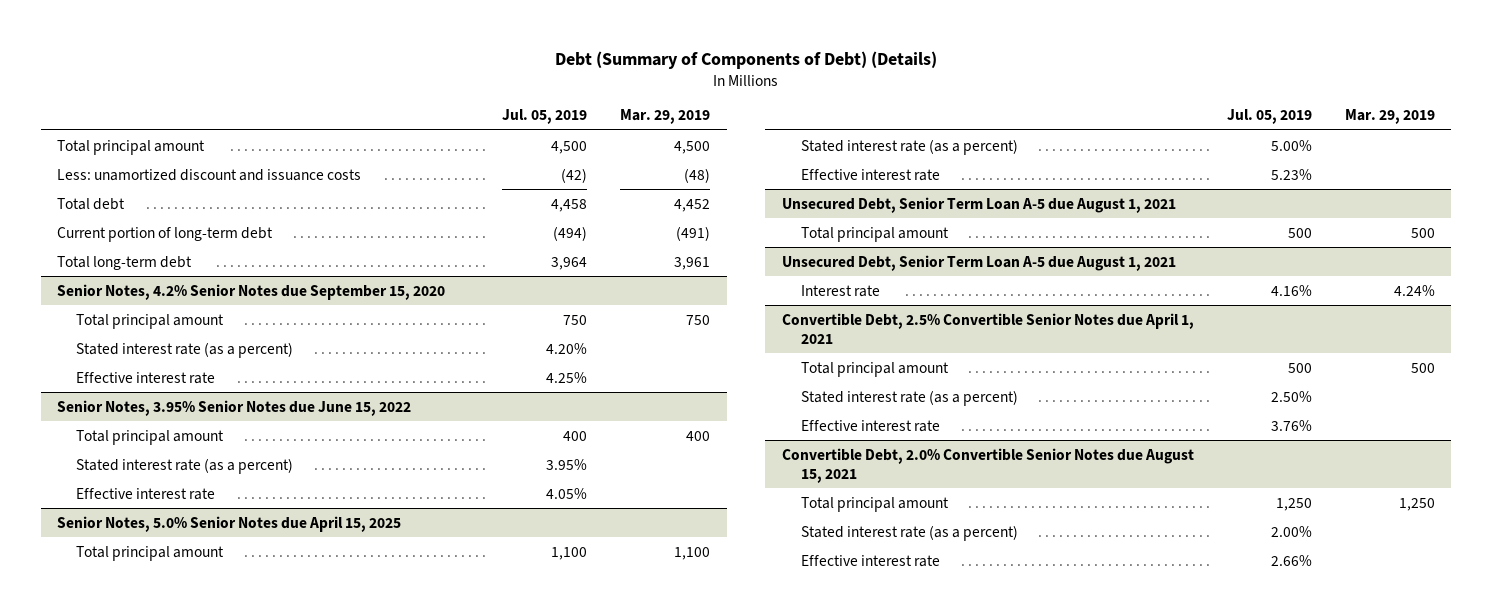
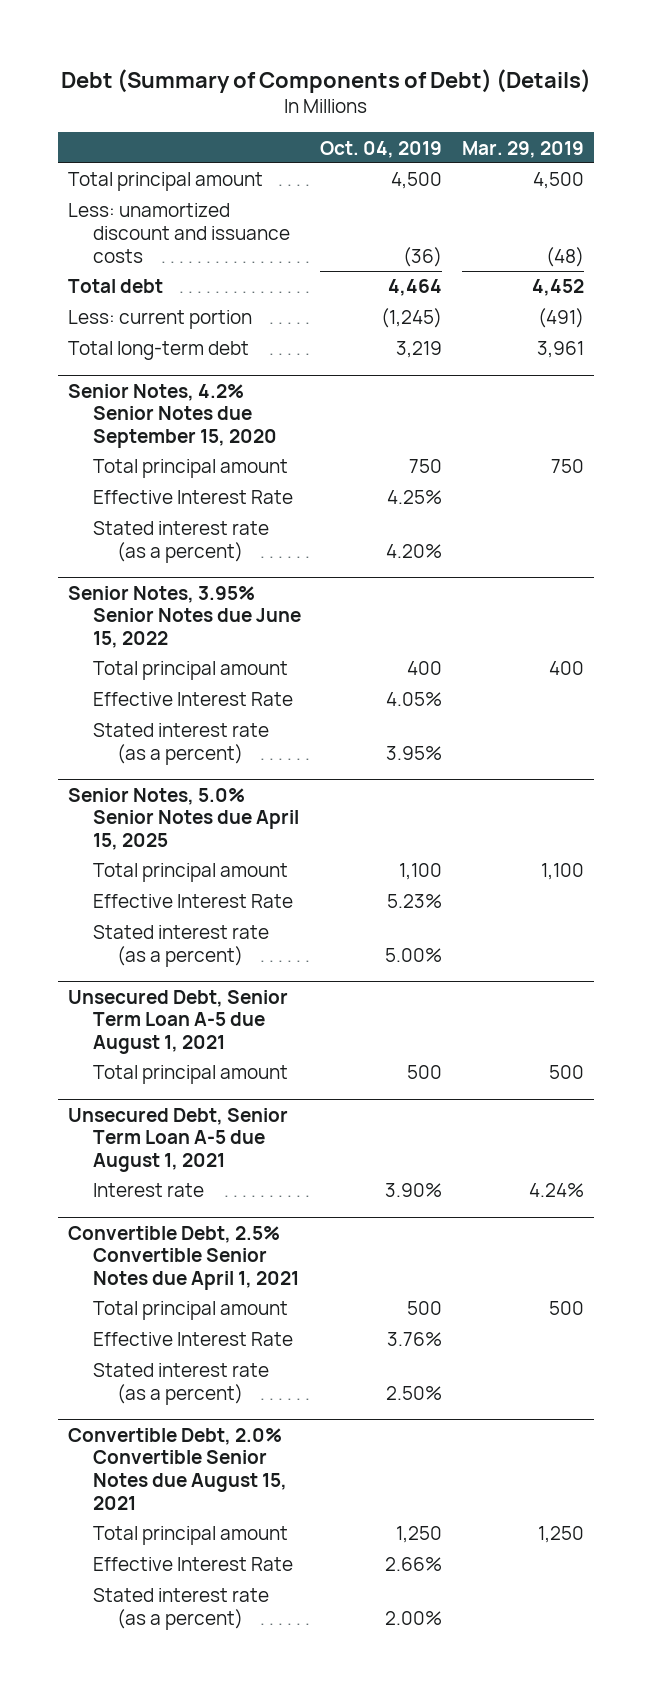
- | Jul. 05, 2019 | Mar. 29, 2019
+ | Oct. 04, 2019 | Mar. 29, 2019
- Current portion of long-term debt | (494) | (491)
+ Less: current portion | (1,245) | (491)
@ Senior Notes, 4.2% Senior Notes due September 15, 2020
+ Effective Interest Rate | 4.25% |
- Effective interest rate | 4.25% |
@ Senior Notes, 3.95% Senior Notes due June 15, 2022
+ Effective Interest Rate | 4.05% |
- Effective interest rate | 4.05% |
@ Senior Notes, 5.0% Senior Notes due April 15, 2025
+ Effective Interest Rate | 5.23% |
- Effective interest rate | 5.23% |
@ Convertible Debt, 2.5% Convertible Senior Notes due April 1, 2021
+ Effective Interest Rate | 3.76% |
- Effective interest rate | 3.76% |
@ Convertible Debt, 2.0% Convertible Senior Notes due August 15, 2021
+ Effective Interest Rate | 2.66% |
- Effective interest rate | 2.66% |

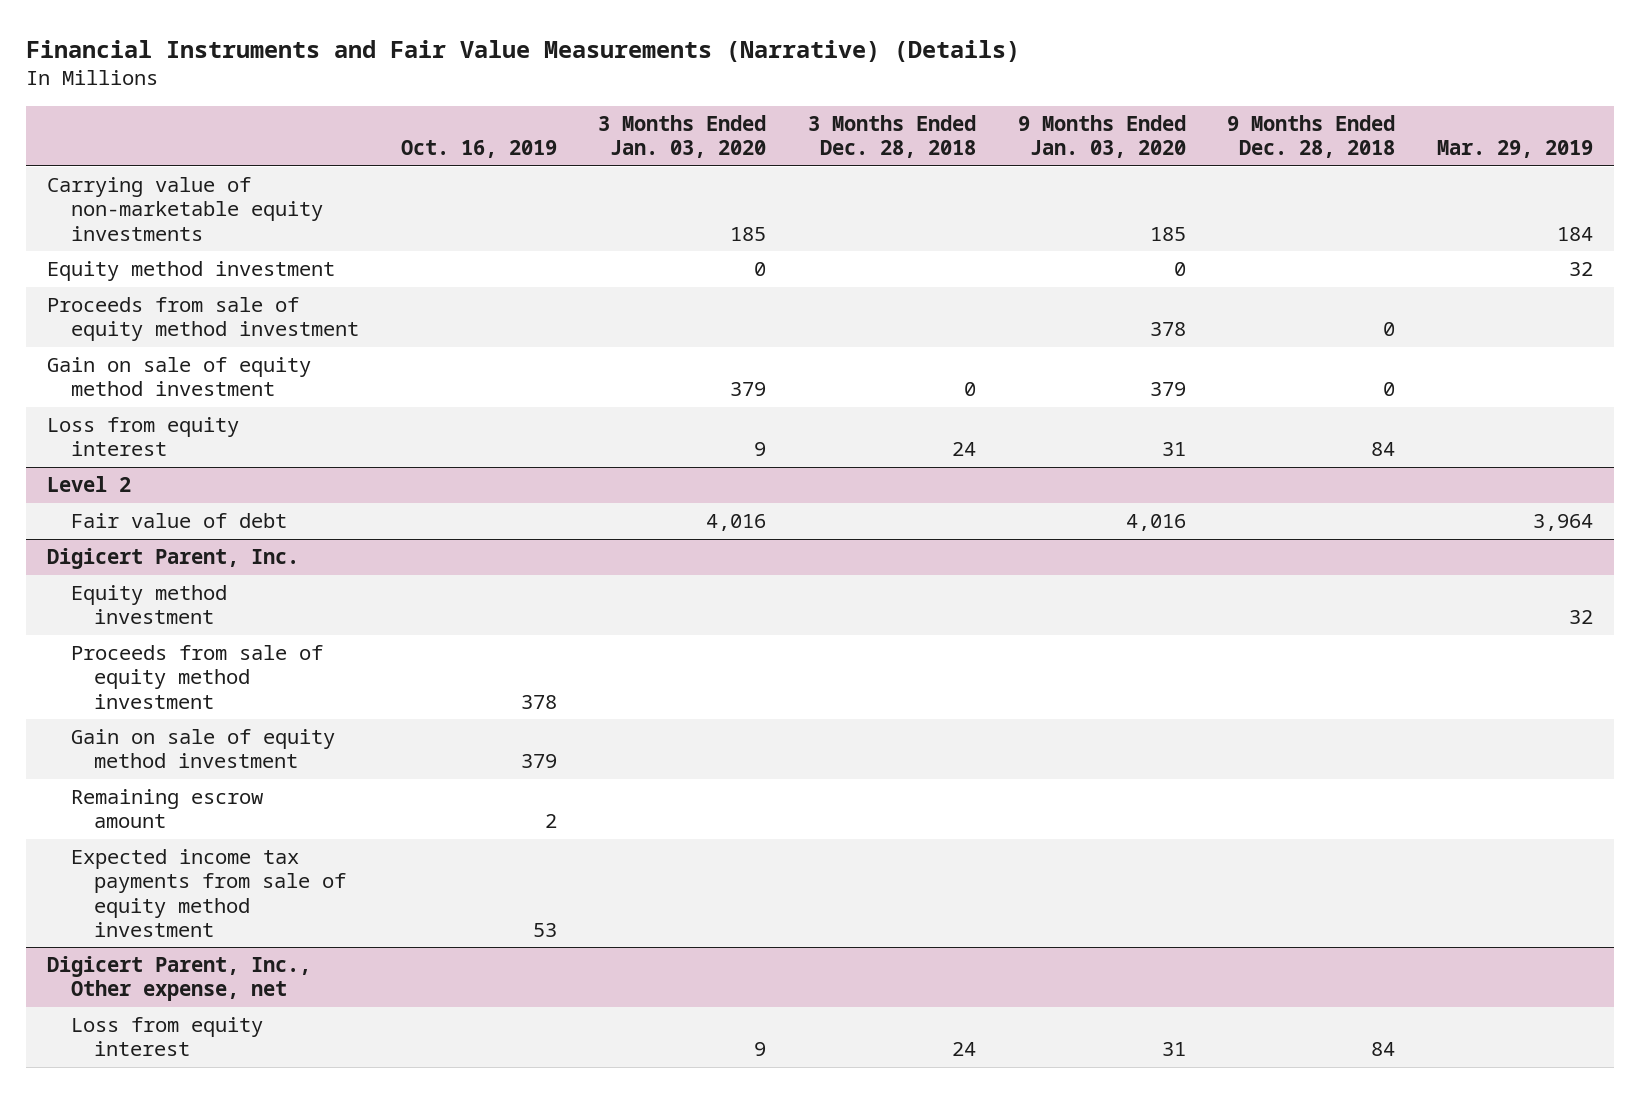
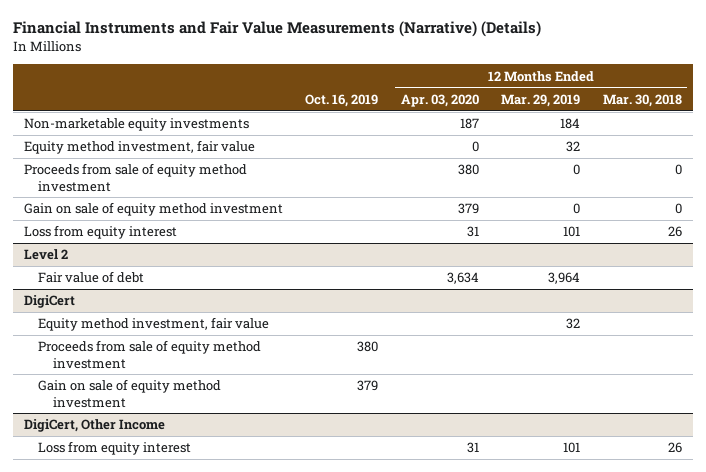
- | Oct. 16, 2019 | 3 Months Ended Jan. 03, 2020 | 3 Months Ended Dec. 28, 2018 | 9 Months Ended Jan. 03, 2020 | 9 Months Ended Dec. 28, 2018 | Mar. 29, 2019
+ | Oct. 16, 2019 | 12 Months Ended Apr. 03, 2020 | 12 Months Ended Mar. 29, 2019 | 12 Months Ended Mar. 30, 2018
- Carrying value of non-marketable equity investments | | 185 | | 185 | | 184
- Equity method investment | | 0 | | 0 | | 32
+ Non-marketable equity investments | | 187 | 184 |
+ Equity method investment, fair value | | 0 | 32 |
- Digicert Parent, Inc.
- Equity method investment | | | | | | 32
- Proceeds from sale of equity method investment | 378 | | | | |
+ DigiCert
+ Equity method investment, fair value | | | 32 |
+ Proceeds from sale of equity method investment | 380 | | |
- Remaining escrow amount | 2 | | | | |
- Expected income tax payments from sale of equity method investment | 53 | | | | |
- Digicert Parent, Inc., Other expense, net
- Loss from equity interest | | 9 | 24 | 31 | 84 |
+ DigiCert, Other Income
+ Loss from equity interest | | 31 | 101 | 26

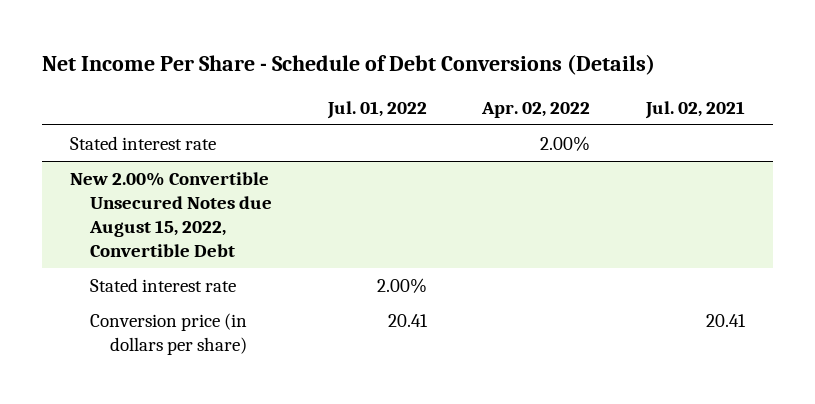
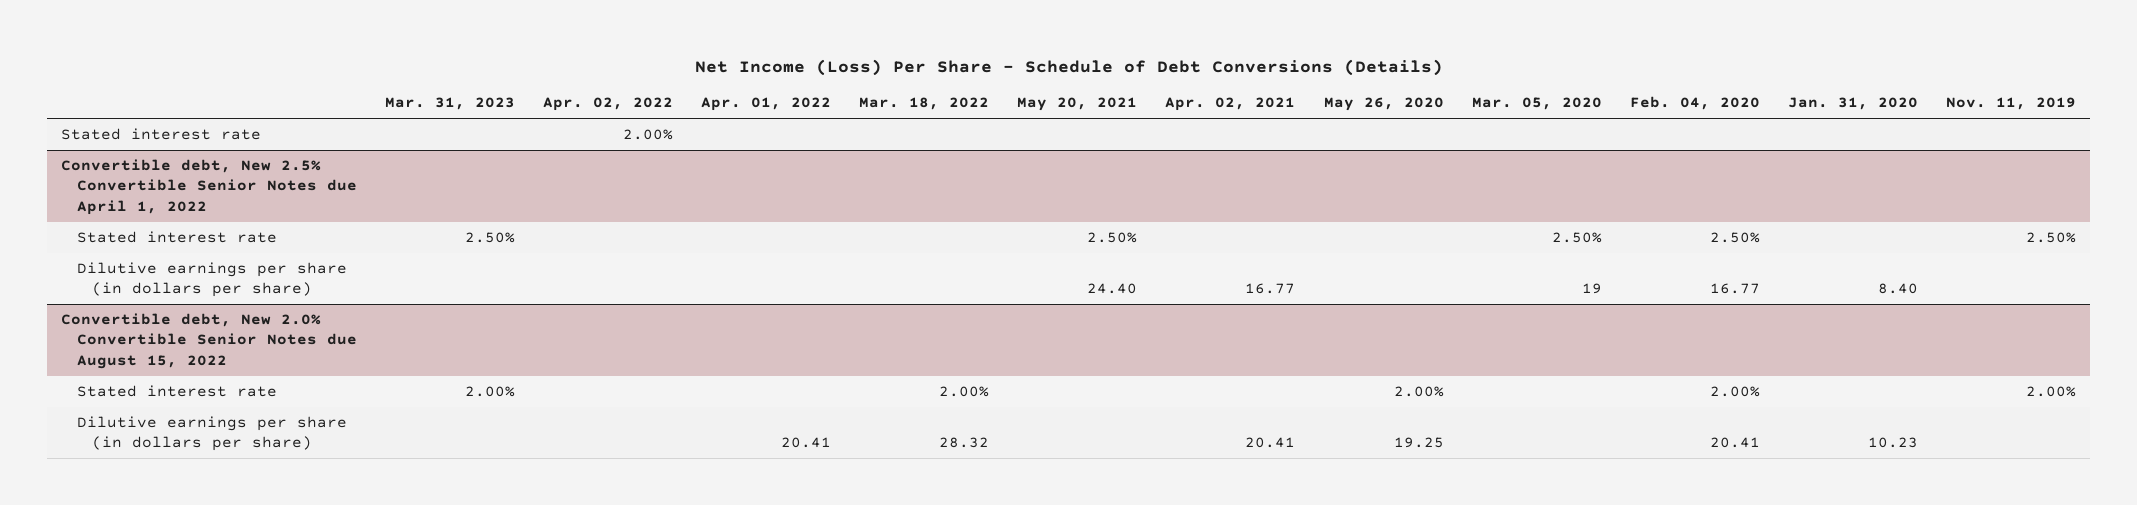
- Net Income Per Share - Schedule of Debt Conversions (Details)
+ Net Income (Loss) Per Share - Schedule of Debt Conversions (Details)
- | Jul. 01, 2022 | Apr. 02, 2022 | Jul. 02, 2021
+ | Mar. 31, 2023 | Apr. 02, 2022 | Apr. 01, 2022 | Mar. 18, 2022 | May 20, 2021 | Apr. 02, 2021 | May 26, 2020 | Mar. 05, 2020 | Feb. 04, 2020 | Jan. 31, 2020 | Nov. 11, 2019
- New 2.00% Convertible Unsecured Notes due August 15, 2022, Convertible Debt
+ Convertible debt, New 2.5% Convertible Senior Notes due April 1, 2022
+ Stated interest rate | 2.50% | | | | 2.50% | | | 2.50% | 2.50% | | 2.50%
+ Dilutive earnings per share (in dollars per share) | | | | | 24.40 | 16.77 | | 19 | 16.77 | 8.40 |
+ Convertible debt, New 2.0% Convertible Senior Notes due August 15, 2022
- Conversion price (in dollars per share) | 20.41 | | 20.41
+ Dilutive earnings per share (in dollars per share) | | | 20.41 | 28.32 | | 20.41 | 19.25 | | 20.41 | 10.23 |

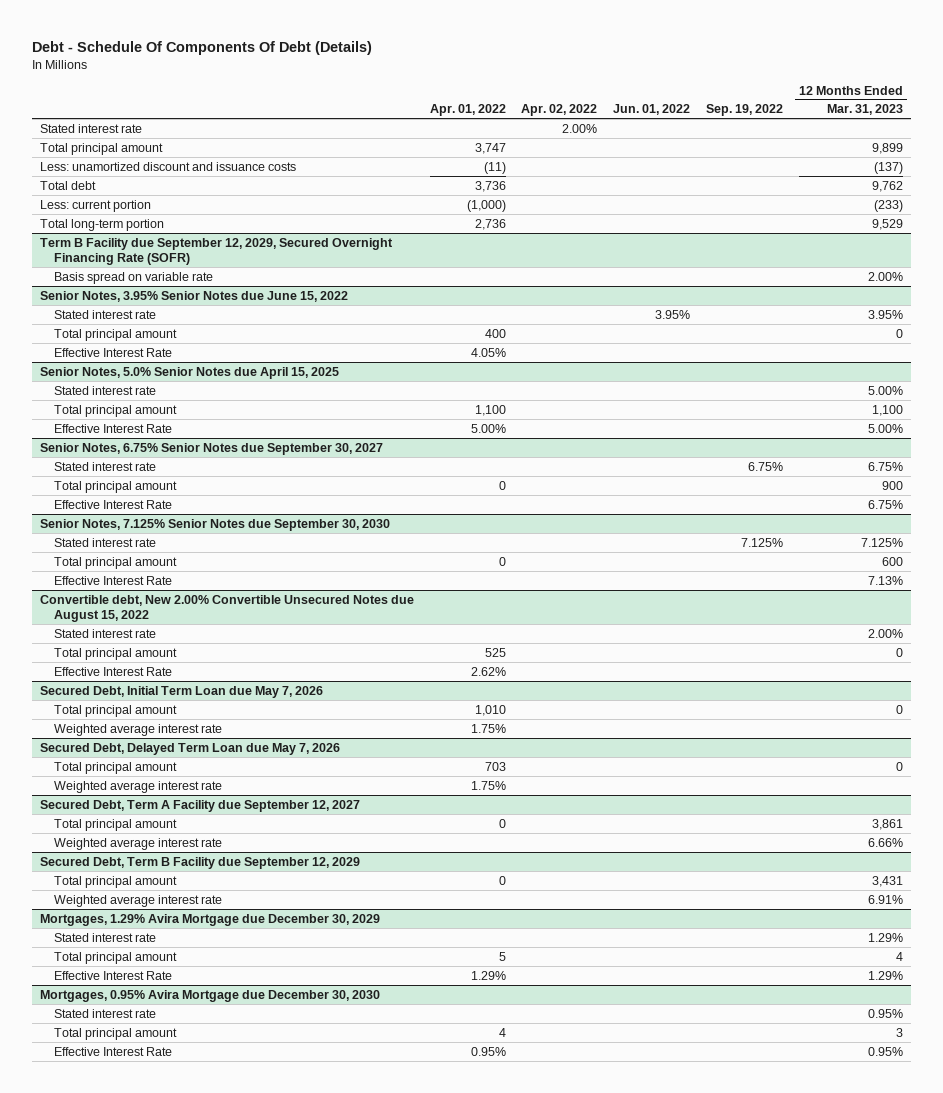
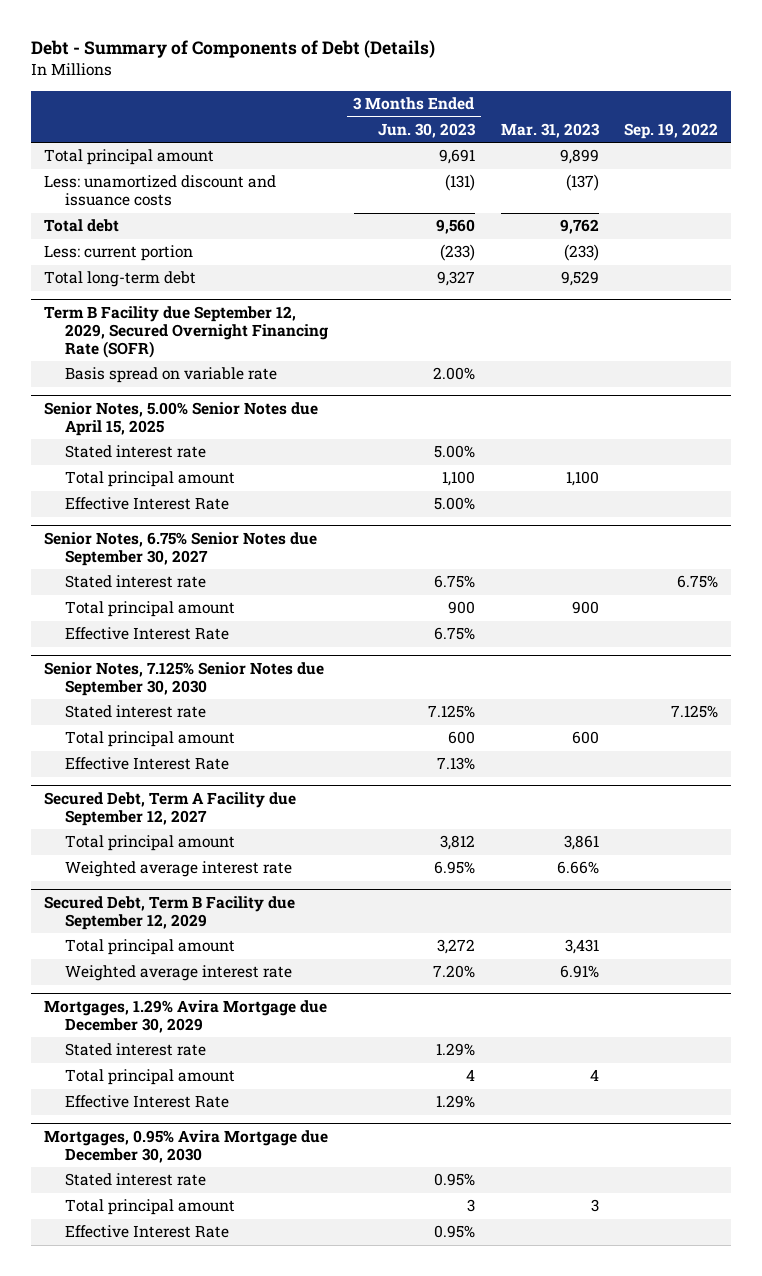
- Debt - Schedule Of Components Of Debt (Details)
+ Debt - Summary of Components of Debt (Details)
- | Apr. 01, 2022 | Apr. 02, 2022 | Jun. 01, 2022 | Sep. 19, 2022 | 12 Months Ended Mar. 31, 2023
+ | 3 Months Ended Jun. 30, 2023 | Mar. 31, 2023 | Sep. 19, 2022
- Stated interest rate | | 2.00% | | |
- Total long-term portion | 2,736 | | | | 9,529
+ Total long-term debt | 9,327 | 9,529 |
- Senior Notes, 3.95% Senior Notes due June 15, 2022
- Stated interest rate | | | 3.95% | | 3.95%
- Total principal amount | 400 | | | | 0
- Effective Interest Rate | 4.05% | | | |
- Senior Notes, 5.0% Senior Notes due April 15, 2025
+ Senior Notes, 5.00% Senior Notes due April 15, 2025
- Convertible debt, New 2.00% Convertible Unsecured Notes due August 15, 2022
- Stated interest rate | | | | | 2.00%
- Total principal amount | 525 | | | | 0
- Effective Interest Rate | 2.62% | | | |
- Secured Debt, Initial Term Loan due May 7, 2026
- Total principal amount | 1,010 | | | | 0
- Weighted average interest rate | 1.75% | | | |
- Secured Debt, Delayed Term Loan due May 7, 2026
- Total principal amount | 703 | | | | 0
- Weighted average interest rate | 1.75% | | | |

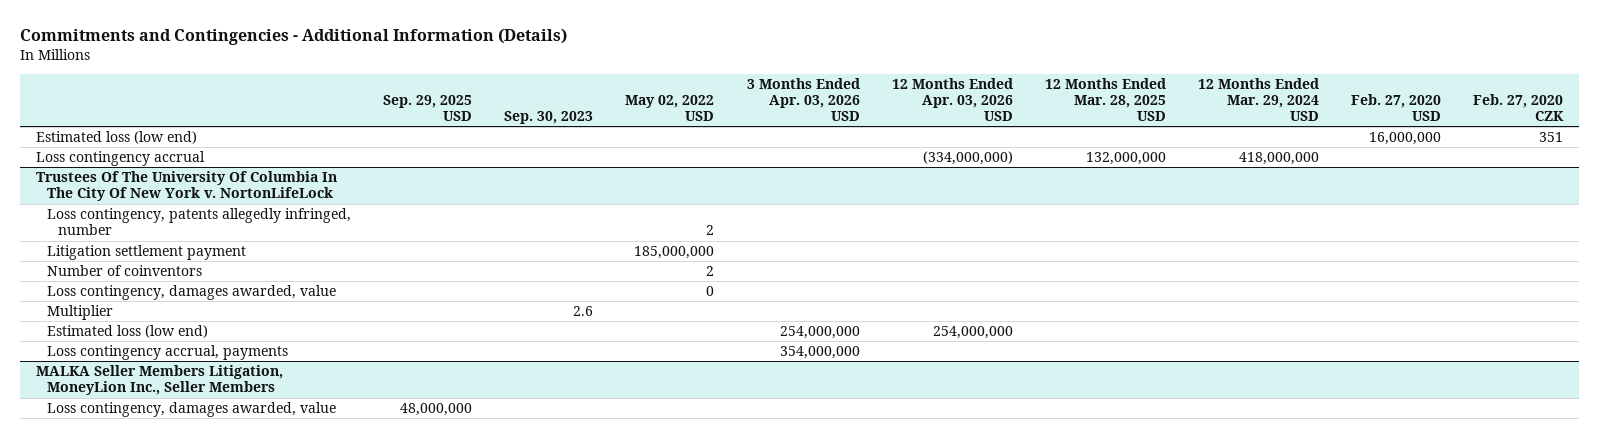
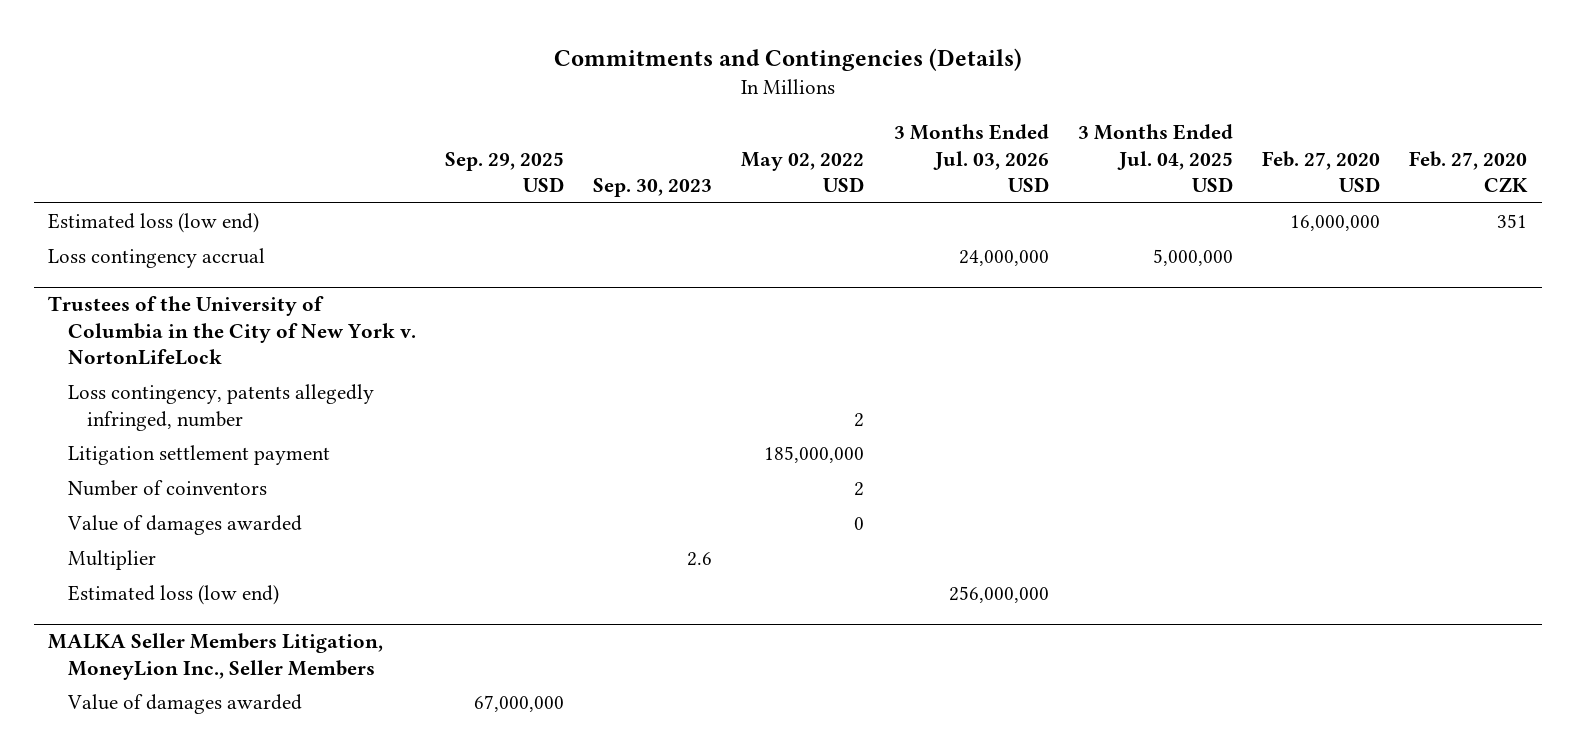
- Commitments and Contingencies - Additional Information (Details)
+ Commitments and Contingencies (Details)
- | Sep. 29, 2025 USD | Sep. 30, 2023 | May 02, 2022 USD | 3 Months Ended Apr. 03, 2026 USD | 12 Months Ended Apr. 03, 2026 USD | 12 Months Ended Mar. 28, 2025 USD | 12 Months Ended Mar. 29, 2024 USD | Feb. 27, 2020 USD | Feb. 27, 2020 CZK
+ | Sep. 29, 2025 USD | Sep. 30, 2023 | May 02, 2022 USD | 3 Months Ended Jul. 03, 2026 USD | 3 Months Ended Jul. 04, 2025 USD | Feb. 27, 2020 USD | Feb. 27, 2020 CZK
- Trustees Of The University Of Columbia In The City Of New York v. NortonLifeLock
+ Trustees of the University of Columbia in the City of New York v. NortonLifeLock
- Loss contingency, damages awarded, value | | | 0 | | | | | |
+ Value of damages awarded | | | 0 | | | |
- Loss contingency accrual, payments | | | | 354,000,000 | | | | |
@ MALKA Seller Members Litigation, MoneyLion Inc., Seller Members
- Loss contingency, damages awarded, value | 48,000,000 | | | | | | | |
+ Value of damages awarded | 67,000,000 | | | | | |

